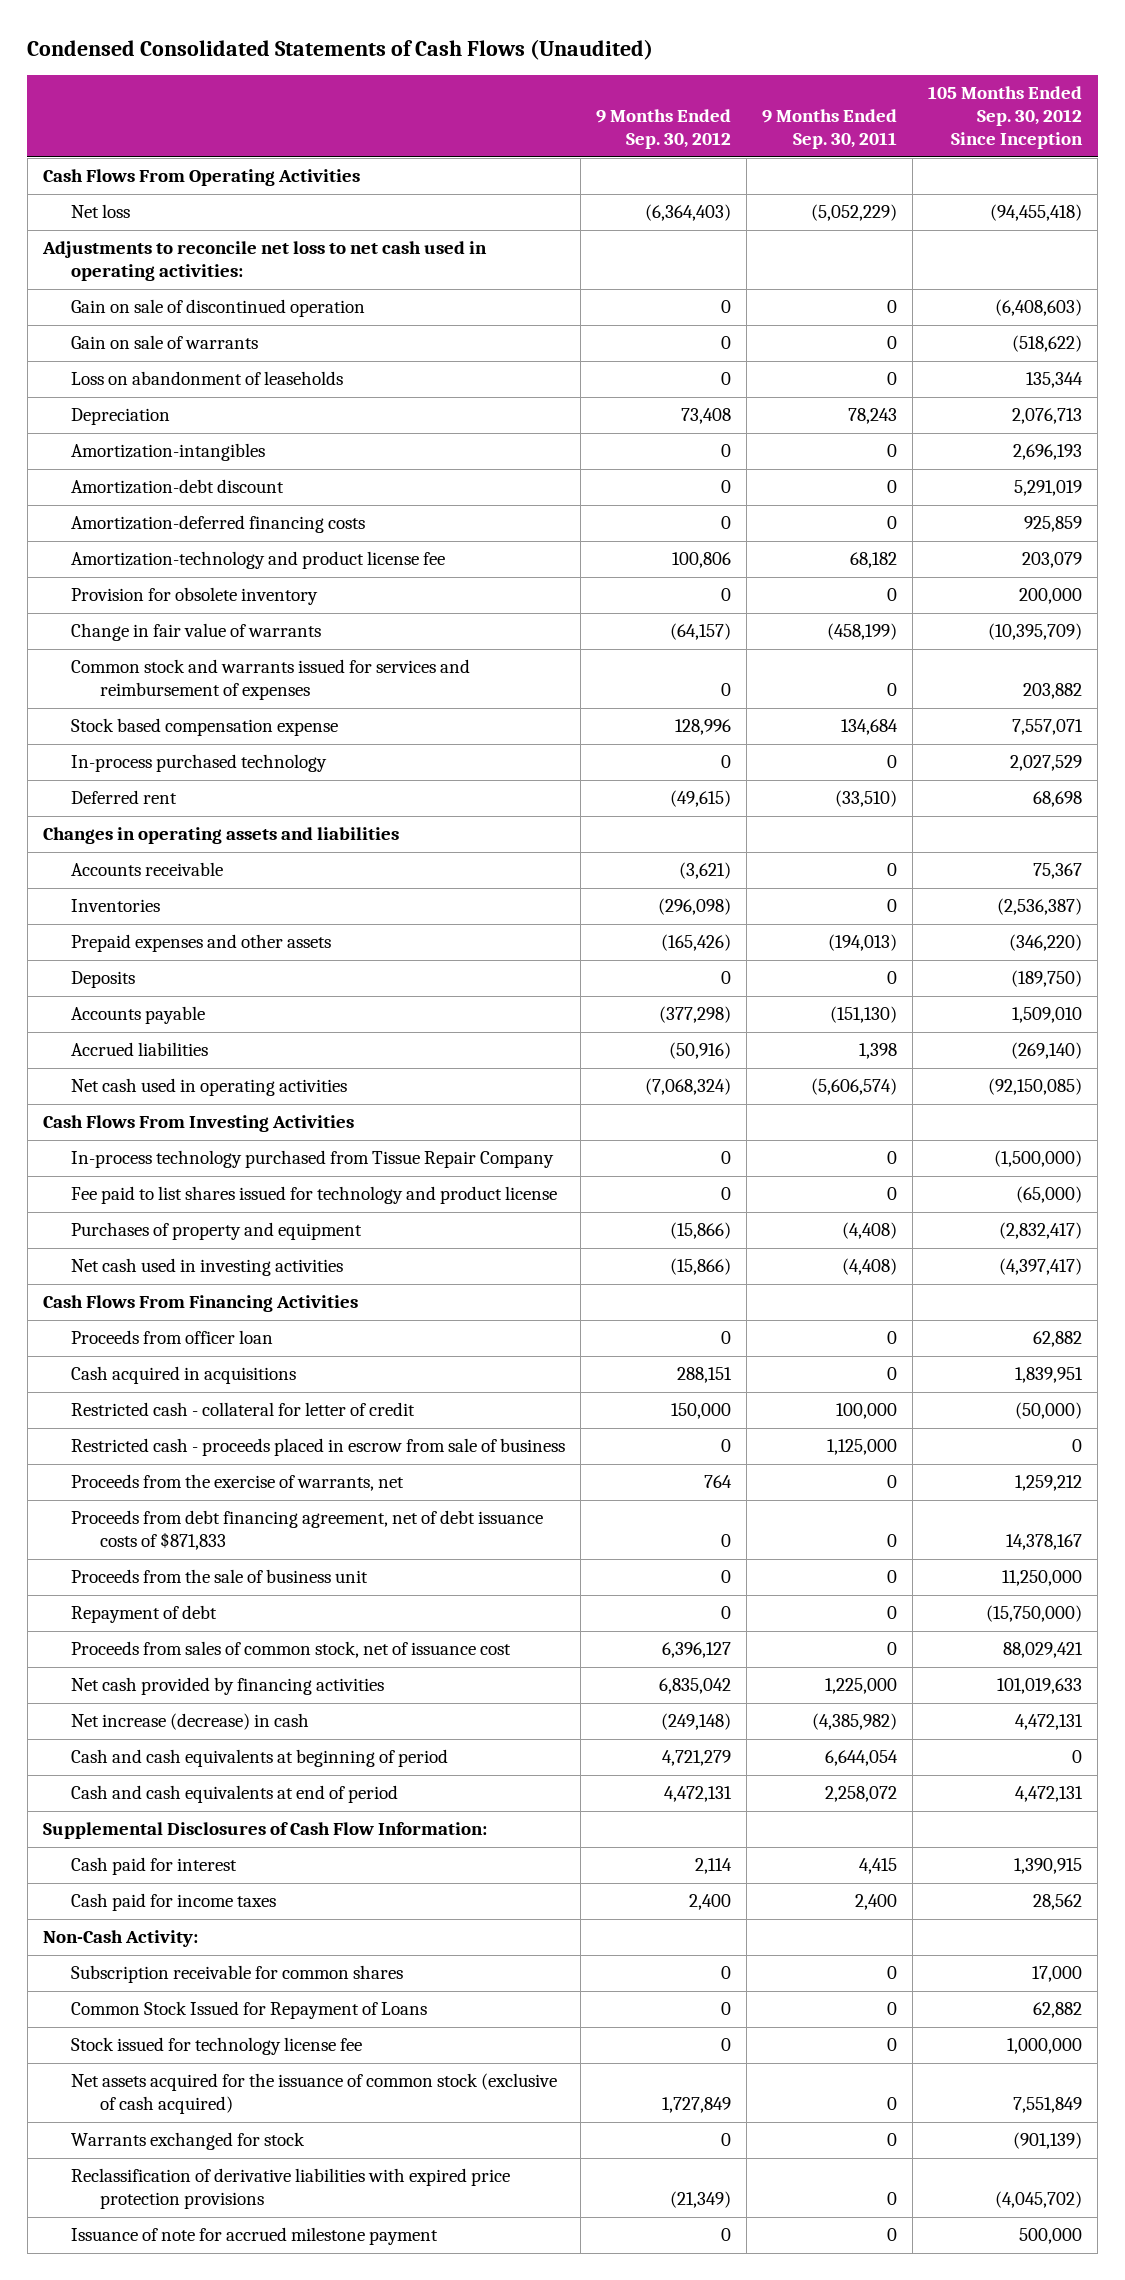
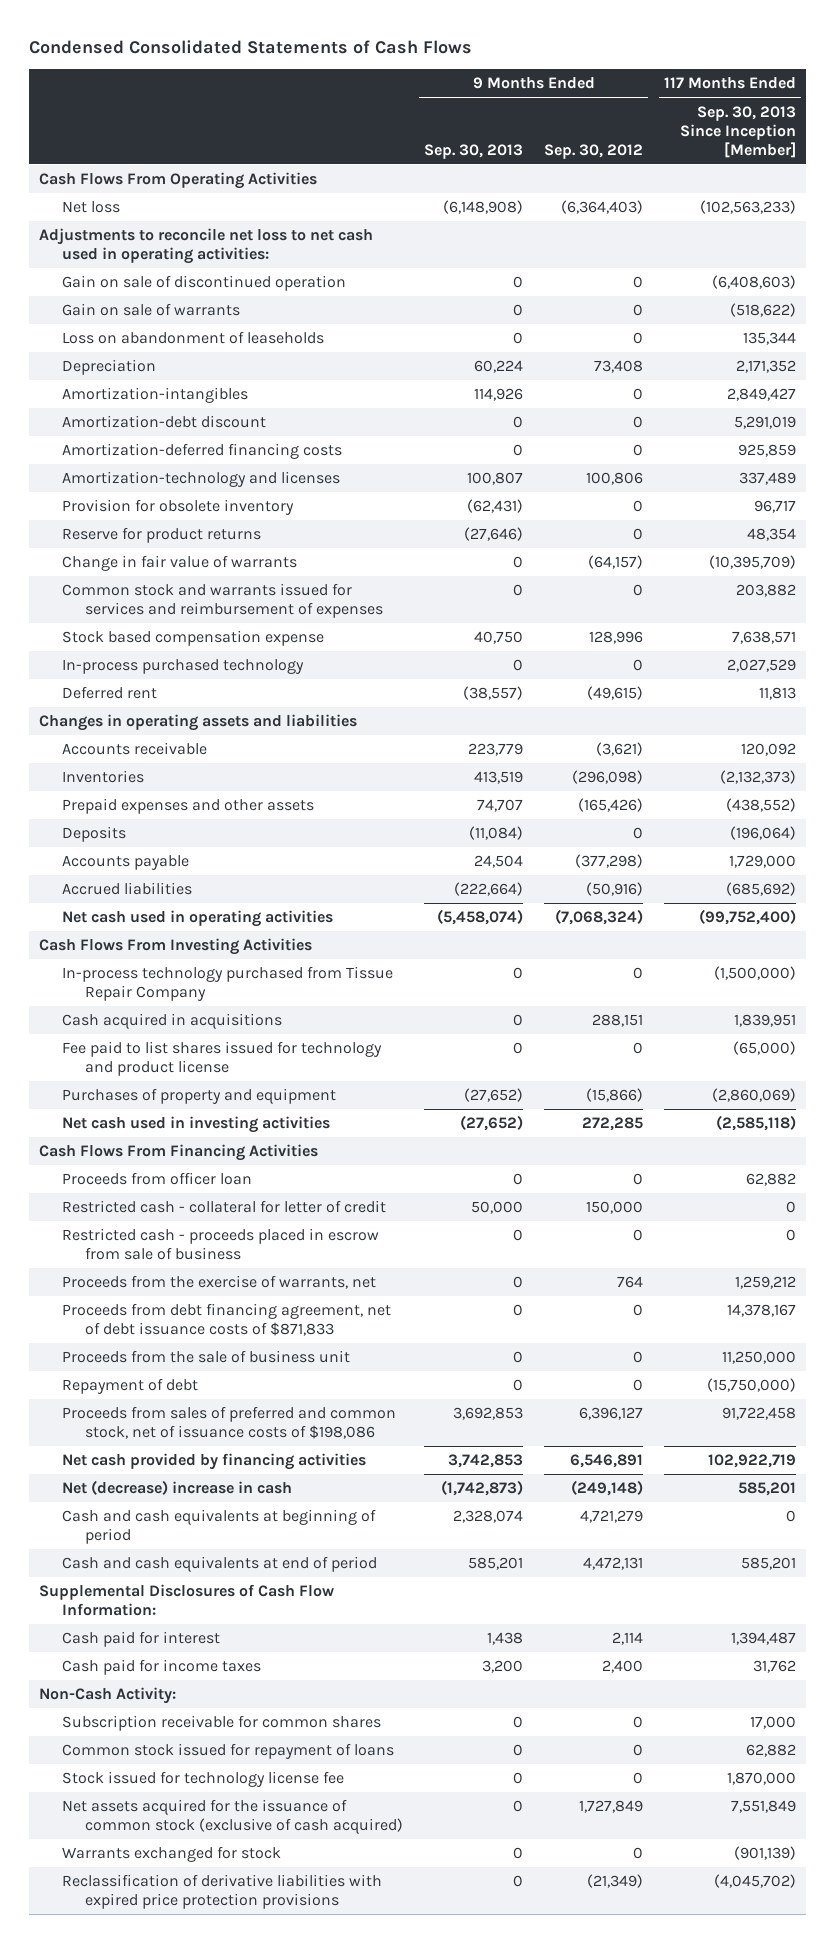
- Condensed Consolidated Statements of Cash Flows (Unaudited)
+ Condensed Consolidated Statements of Cash Flows
- | 9 Months Ended Sep. 30, 2012 | 9 Months Ended Sep. 30, 2011 | 105 Months Ended Sep. 30, 2012 Since Inception
+ | 9 Months Ended Sep. 30, 2013 | 9 Months Ended Sep. 30, 2012 | 117 Months Ended Sep. 30, 2013 Since Inception [Member]
- Amortization-technology and product license fee | 100,806 | 68,182 | 203,079
+ Amortization-technology and licenses | 100,807 | 100,806 | 337,489
+ Reserve for product returns | (27,646) | 0 | 48,354
moved up: Cash acquired in acquisitions | 0 | 288,151 | 1,839,951
- Net cash used in investing activities | (15,866) | (4,408) | (4,397,417)
+ Net cash used in investing activities | (27,652) | 272,285 | (2,585,118)
- Proceeds from sales of common stock, net of issuance cost | 6,396,127 | 0 | 88,029,421
- Net cash provided by financing activities | 6,835,042 | 1,225,000 | 101,019,633
- Net increase (decrease) in cash | (249,148) | (4,385,982) | 4,472,131
+ Proceeds from sales of preferred and common stock, net of issuance costs of $198,086 | 3,692,853 | 6,396,127 | 91,722,458
+ Net cash provided by financing activities | 3,742,853 | 6,546,891 | 102,922,719
+ Net (decrease) increase in cash | (1,742,873) | (249,148) | 585,201
- Common Stock Issued for Repayment of Loans | 0 | 0 | 62,882
+ Common stock issued for repayment of loans | 0 | 0 | 62,882
- Issuance of note for accrued milestone payment | 0 | 0 | 500,000

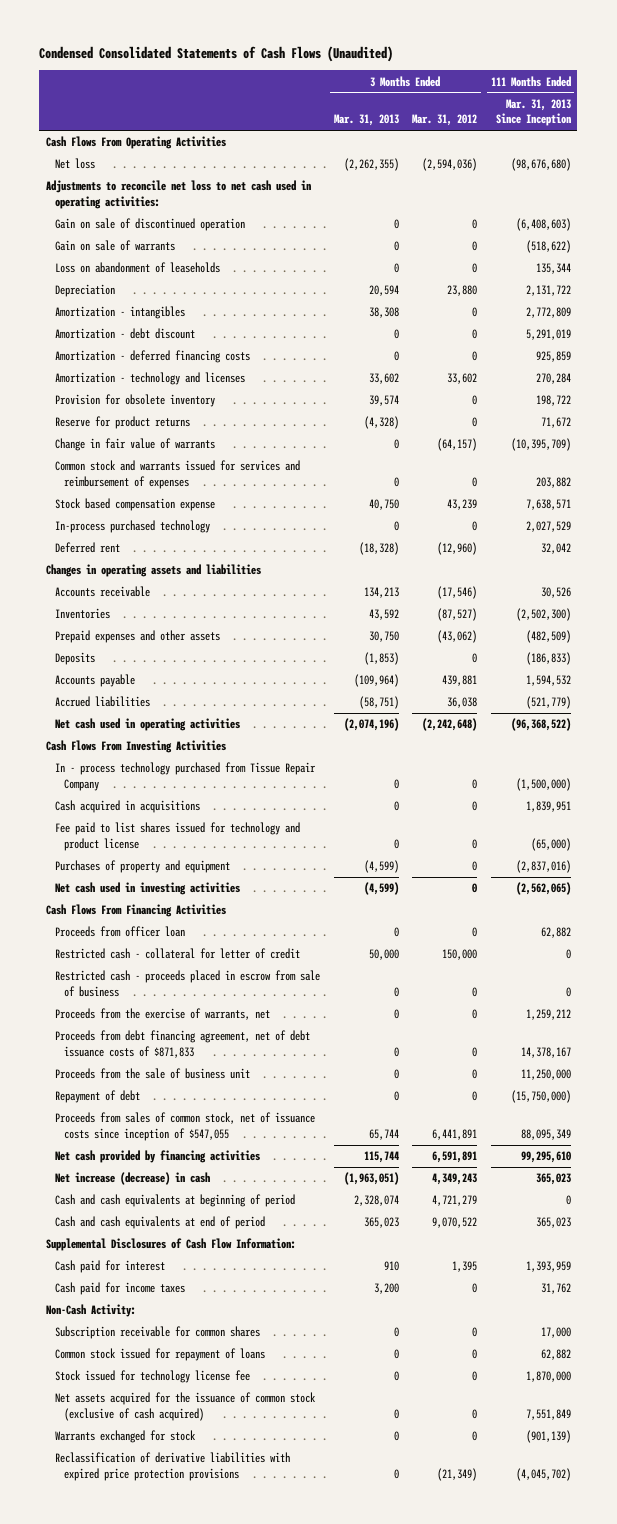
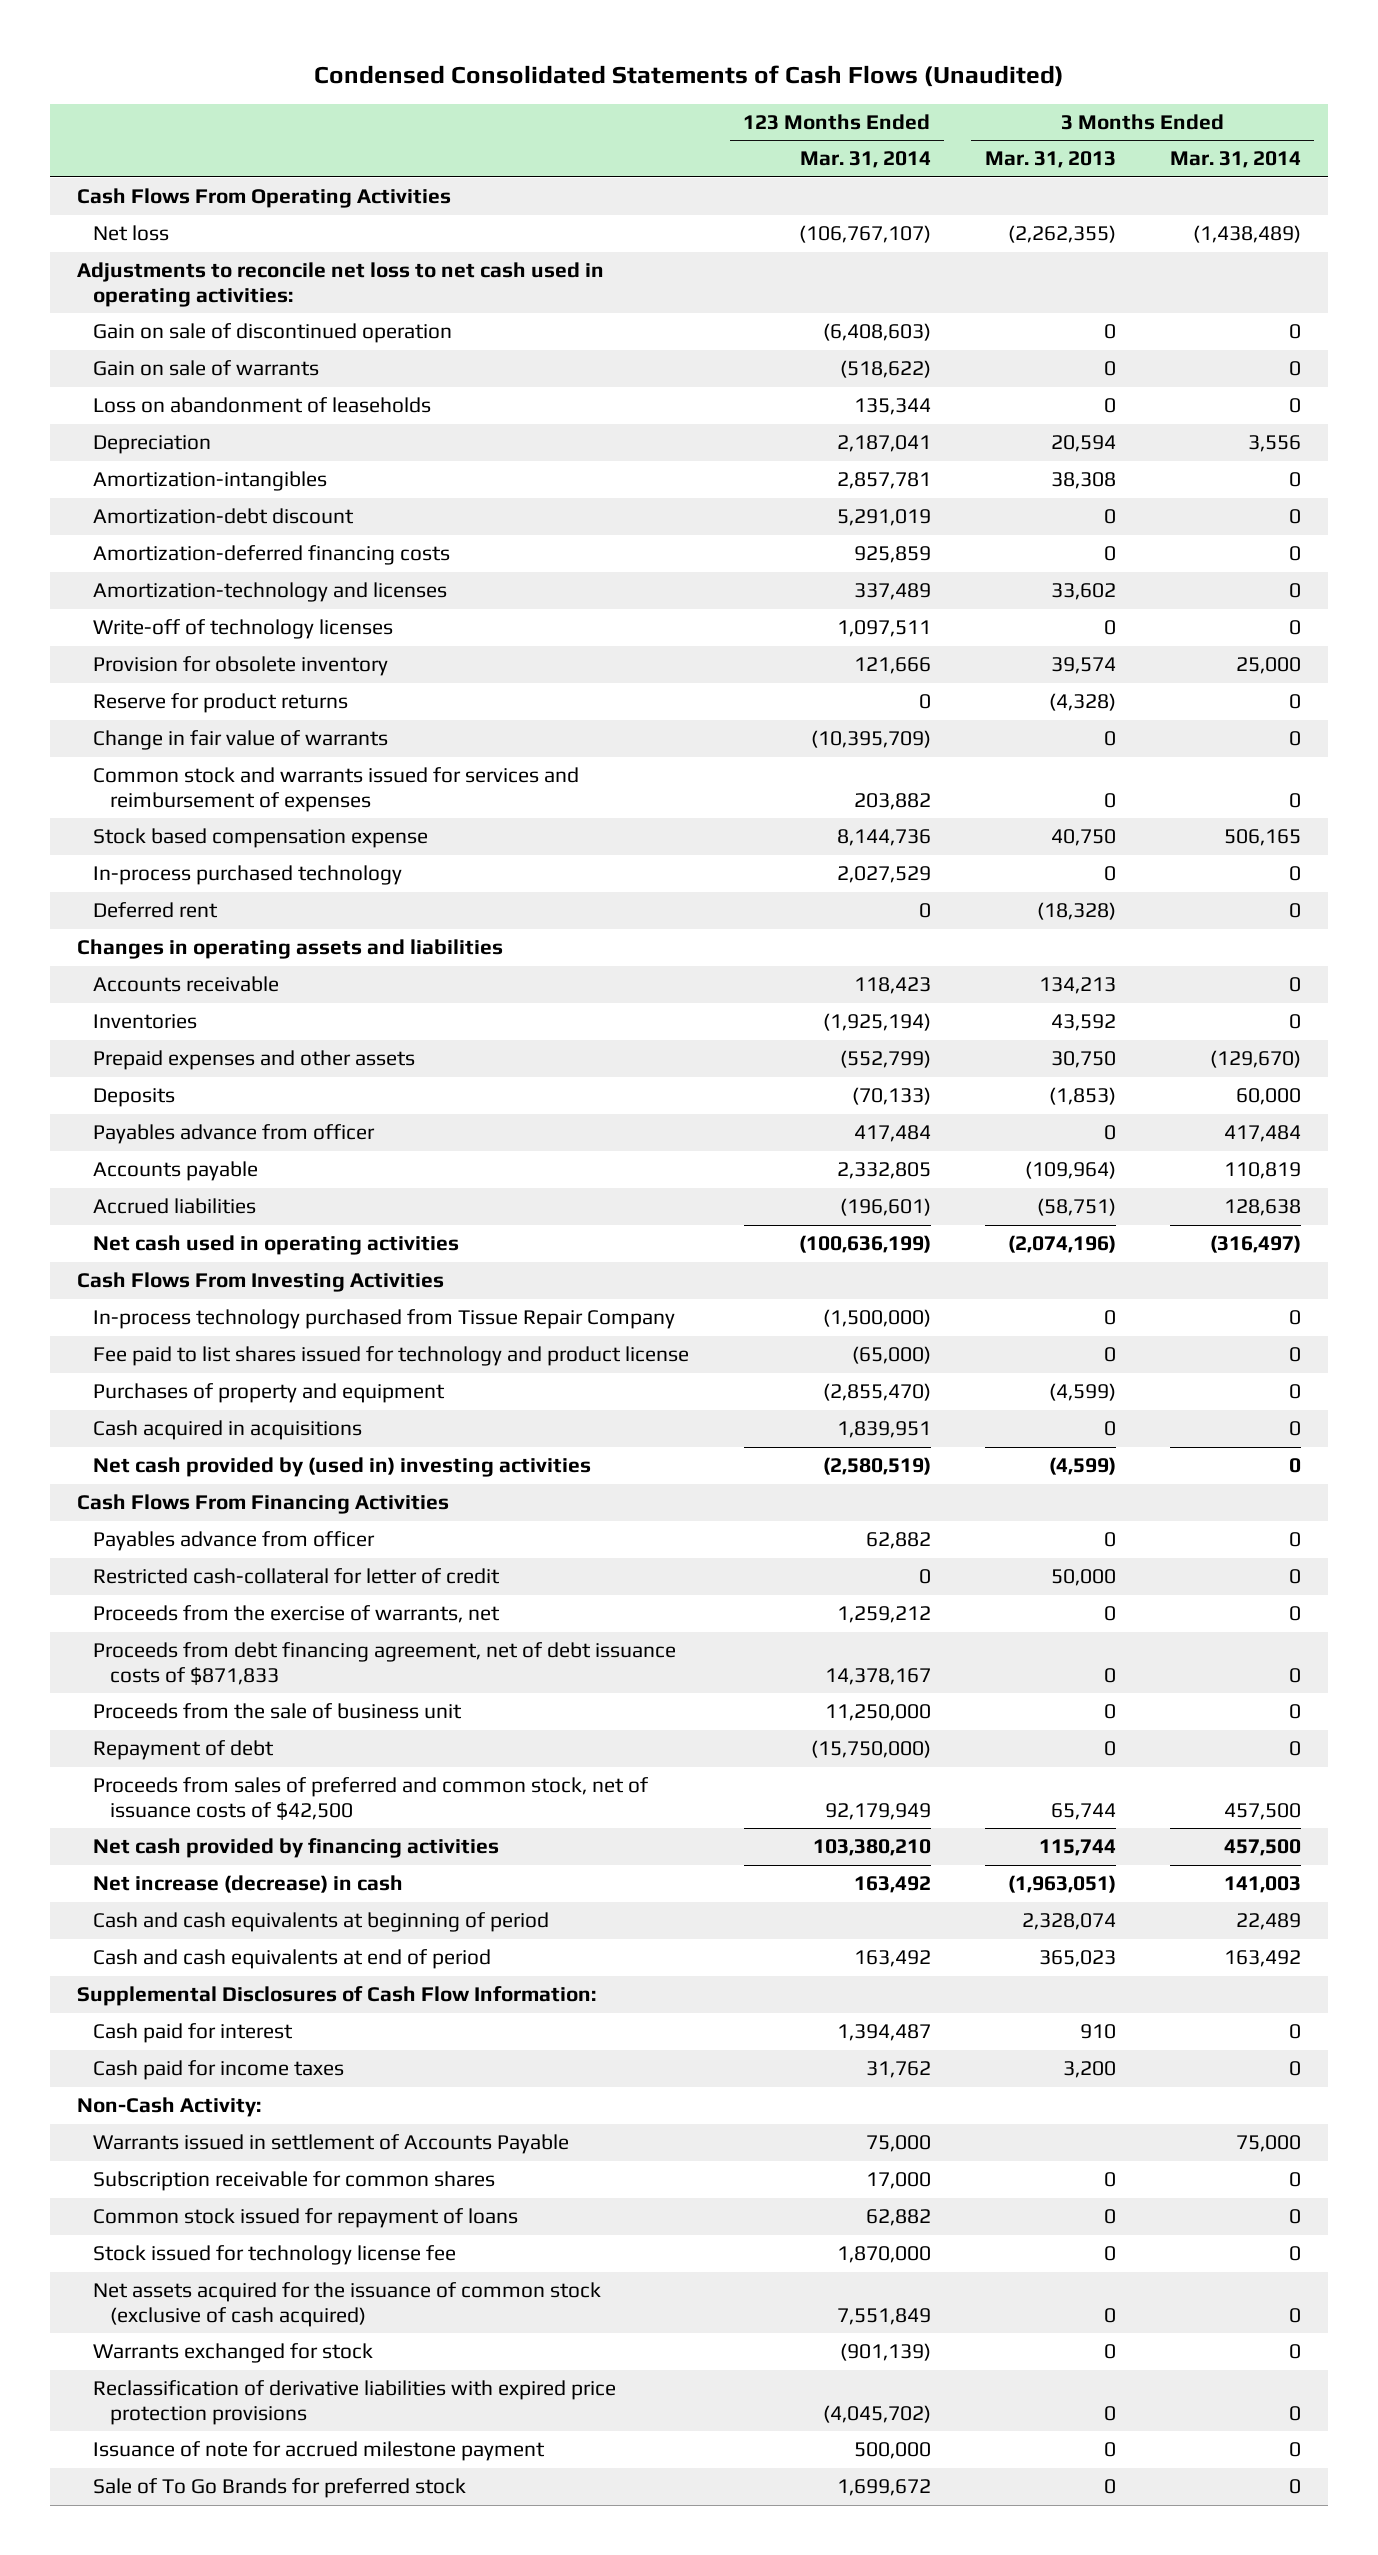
- | 3 Months Ended Mar. 31, 2013 | 3 Months Ended Mar. 31, 2012 | 111 Months Ended Mar. 31, 2013 Since Inception
+ | 123 Months Ended Mar. 31, 2014 | 3 Months Ended Mar. 31, 2013 | 3 Months Ended Mar. 31, 2014
- Amortization - intangibles | 38,308 | 0 | 2,772,809
- Amortization - debt discount | 0 | 0 | 5,291,019
- Amortization - deferred financing costs | 0 | 0 | 925,859
- Amortization - technology and licenses | 33,602 | 33,602 | 270,284
+ Amortization-intangibles | 2,857,781 | 38,308 | 0
+ Amortization-debt discount | 5,291,019 | 0 | 0
+ Amortization-deferred financing costs | 925,859 | 0 | 0
+ Amortization-technology and licenses | 337,489 | 33,602 | 0
+ Write-off of technology licenses | 1,097,511 | 0 | 0
+ Payables advance from officer | 417,484 | 0 | 417,484
- In - process technology purchased from Tissue Repair Company | 0 | 0 | (1,500,000)
+ In-process technology purchased from Tissue Repair Company | (1,500,000) | 0 | 0
- Net cash used in investing activities | (4,599) | 0 | (2,562,065)
moved down: Cash acquired in acquisitions | 1,839,951 | 0 | 0
+ Net cash provided by (used in) investing activities | (2,580,519) | (4,599) | 0
- Proceeds from officer loan | 0 | 0 | 62,882
- Restricted cash - collateral for letter of credit | 50,000 | 150,000 | 0
- Restricted cash - proceeds placed in escrow from sale of business | 0 | 0 | 0
+ Payables advance from officer | 62,882 | 0 | 0
+ Restricted cash-collateral for letter of credit | 0 | 50,000 | 0
- Proceeds from sales of common stock, net of issuance costs since inception of $547,055 | 65,744 | 6,441,891 | 88,095,349
+ Proceeds from sales of preferred and common stock, net of issuance costs of $42,500 | 92,179,949 | 65,744 | 457,500
+ Warrants issued in settlement of Accounts Payable | 75,000 | | 75,000
+ Issuance of note for accrued milestone payment | 500,000 | 0 | 0
+ Sale of To Go Brands for preferred stock | 1,699,672 | 0 | 0

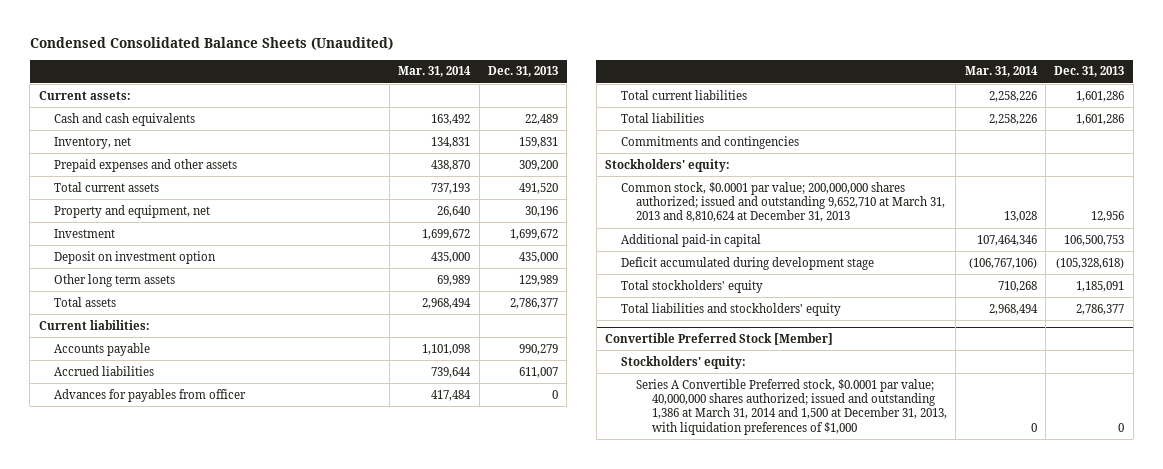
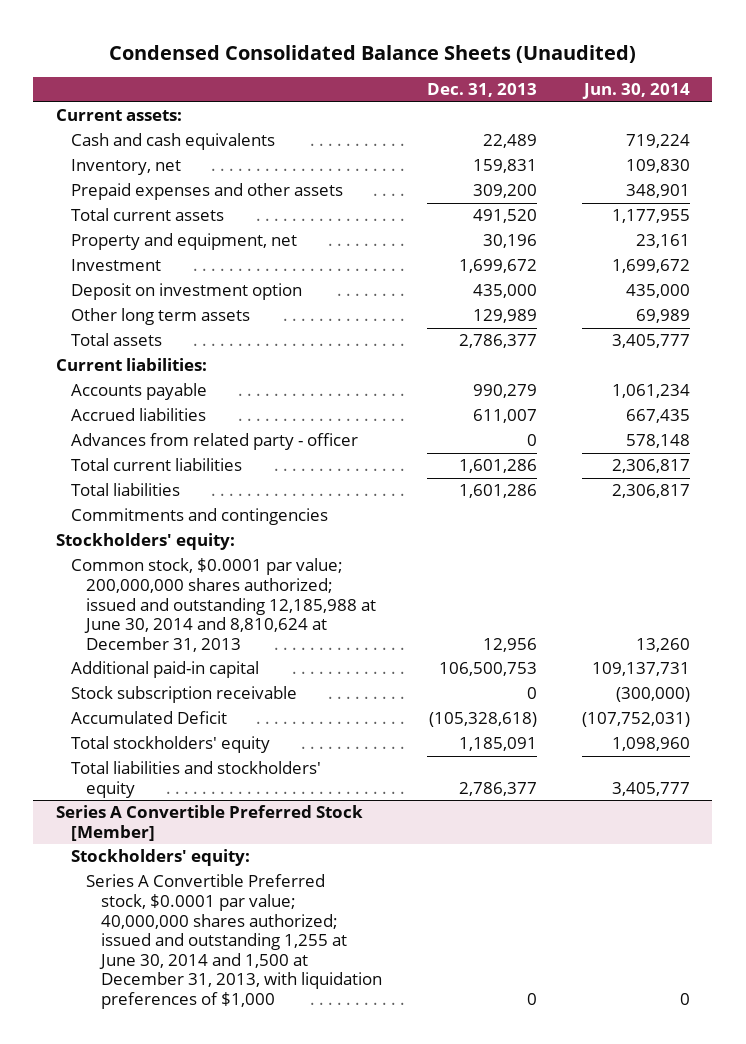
- | Mar. 31, 2014 | Dec. 31, 2013
+ | Dec. 31, 2013 | Jun. 30, 2014
- Advances for payables from officer | 417,484 | 0
+ Advances from related party - officer | 0 | 578,148
- Common stock, $0.0001 par value; 200,000,000 shares authorized; issued and outstanding 9,652,710 at March 31, 2013 and 8,810,624 at December 31, 2013 | 13,028 | 12,956
+ Common stock, $0.0001 par value; 200,000,000 shares authorized; issued and outstanding 12,185,988 at June 30, 2014 and 8,810,624 at December 31, 2013 | 12,956 | 13,260
- Deficit accumulated during development stage | (106,767,106) | (105,328,618)
+ Stock subscription receivable | 0 | (300,000)
+ Accumulated Deficit | (105,328,618) | (107,752,031)
- Convertible Preferred Stock [Member]
+ Series A Convertible Preferred Stock [Member]
- Series A Convertible Preferred stock, $0.0001 par value; 40,000,000 shares authorized; issued and outstanding 1,386 at March 31, 2014 and 1,500 at December 31, 2013, with liquidation preferences of $1,000 | 0 | 0
+ Series A Convertible Preferred stock, $0.0001 par value; 40,000,000 shares authorized; issued and outstanding 1,255 at June 30, 2014 and 1,500 at December 31, 2013, with liquidation preferences of $1,000 | 0 | 0

